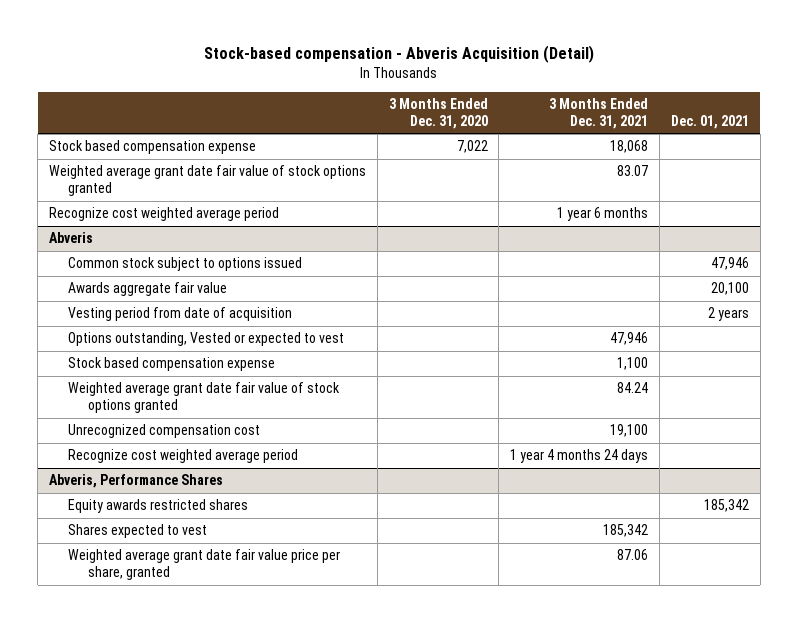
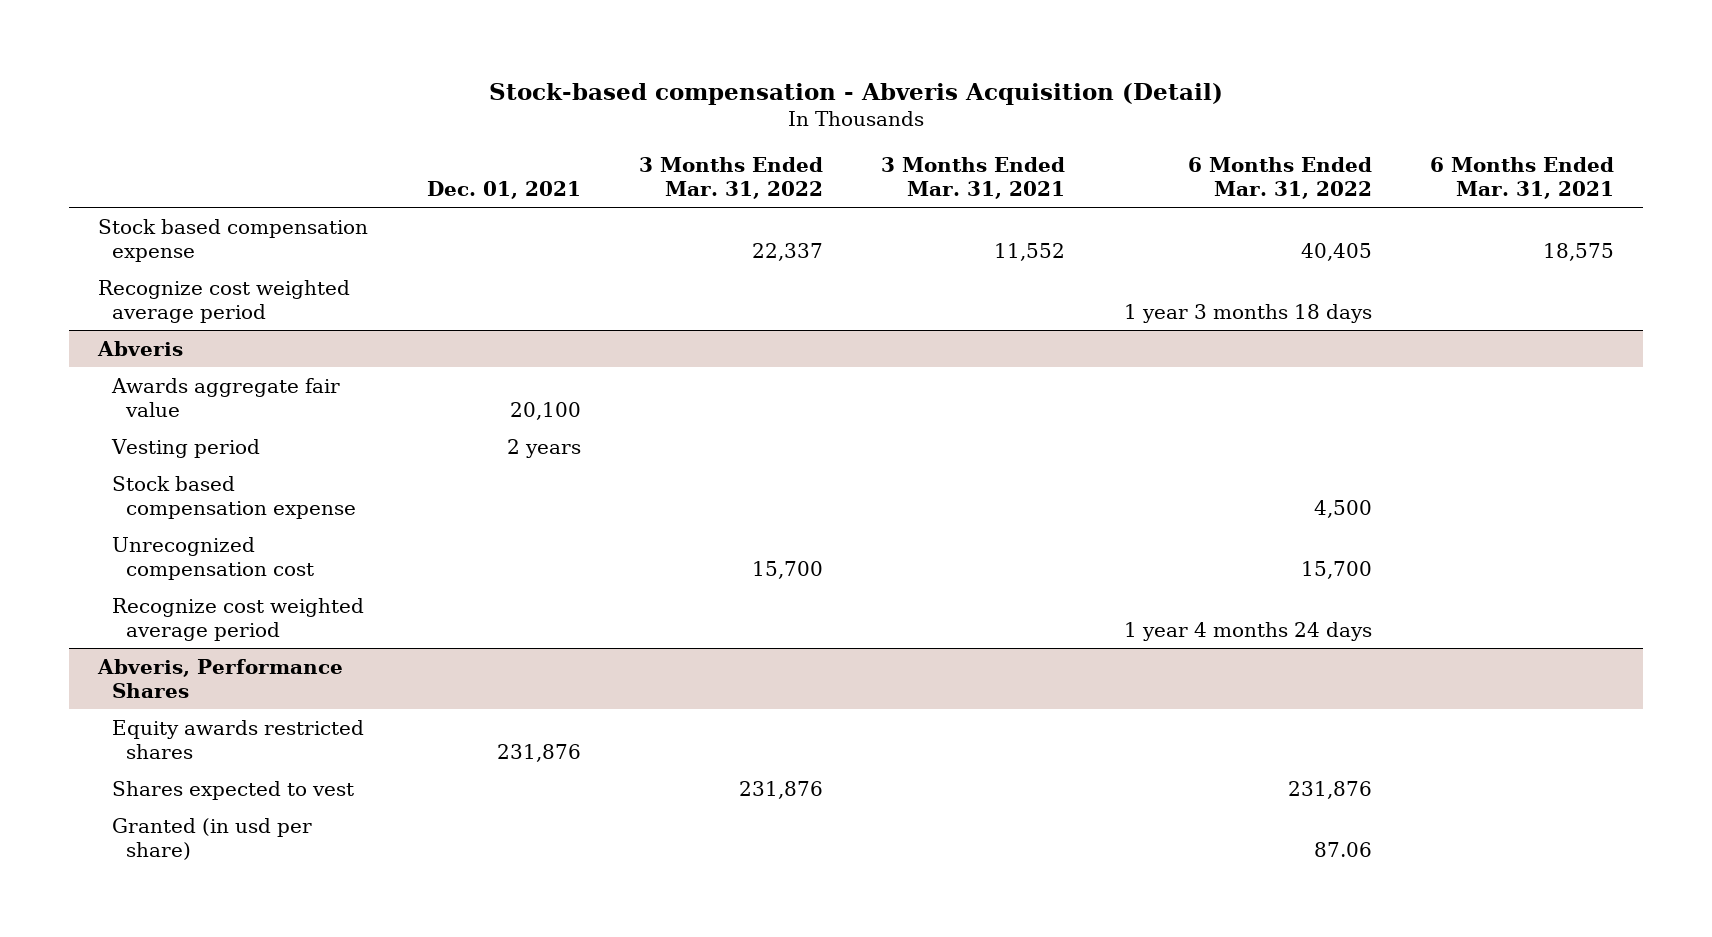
- | 3 Months Ended Dec. 31, 2020 | 3 Months Ended Dec. 31, 2021 | Dec. 01, 2021
+ | Dec. 01, 2021 | 3 Months Ended Mar. 31, 2022 | 3 Months Ended Mar. 31, 2021 | 6 Months Ended Mar. 31, 2022 | 6 Months Ended Mar. 31, 2021
- Weighted average grant date fair value of stock options granted | | 83.07 |
@ Abveris
- Common stock subject to options issued | | | 47,946
- Vesting period from date of acquisition | | | 2 years
- Options outstanding, Vested or expected to vest | | 47,946 |
+ Vesting period | 2 years | | | |
- Weighted average grant date fair value of stock options granted | | 84.24 |
@ Abveris, Performance Shares
- Equity awards restricted shares | | | 185,342
+ Equity awards restricted shares | 231,876 | | | |
- Weighted average grant date fair value price per share, granted | | 87.06 |
+ Granted (in usd per share) | | | | 87.06 |

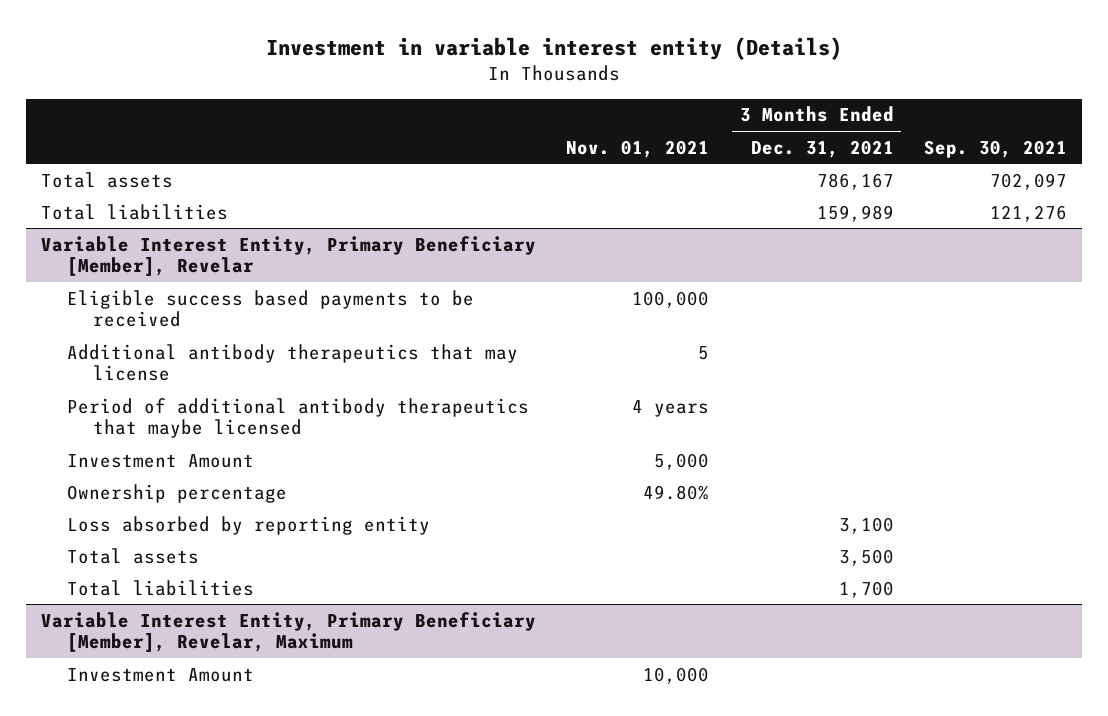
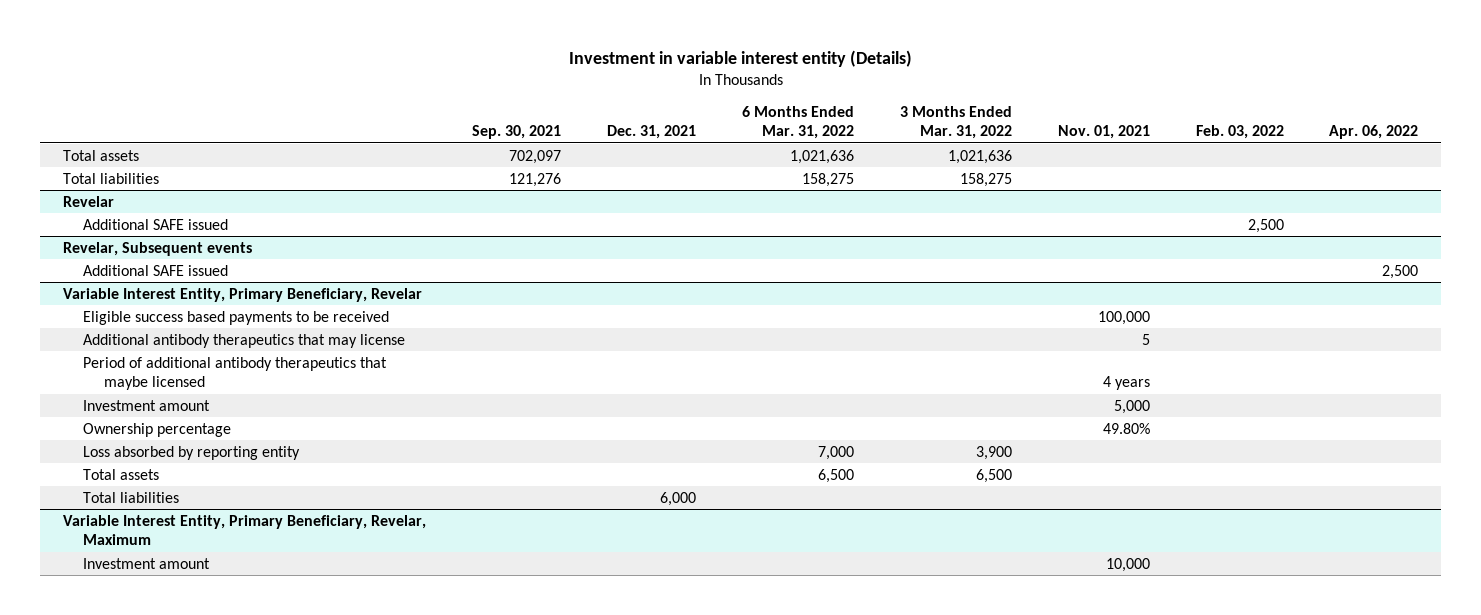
- | Nov. 01, 2021 | 3 Months Ended Dec. 31, 2021 | Sep. 30, 2021
+ | Sep. 30, 2021 | Dec. 31, 2021 | 6 Months Ended Mar. 31, 2022 | 3 Months Ended Mar. 31, 2022 | Nov. 01, 2021 | Feb. 03, 2022 | Apr. 06, 2022
- Variable Interest Entity, Primary Beneficiary [Member], Revelar
+ Revelar
+ Additional SAFE issued | | | | | | 2,500 |
+ Revelar, Subsequent events
+ Additional SAFE issued | | | | | | | 2,500
+ Variable Interest Entity, Primary Beneficiary, Revelar
- Investment Amount | 5,000 | |
+ Investment amount | | | | | 5,000 | |
- Variable Interest Entity, Primary Beneficiary [Member], Revelar, Maximum
- Investment Amount | 10,000 | |
+ Variable Interest Entity, Primary Beneficiary, Revelar, Maximum
+ Investment amount | | | | | 10,000 | |

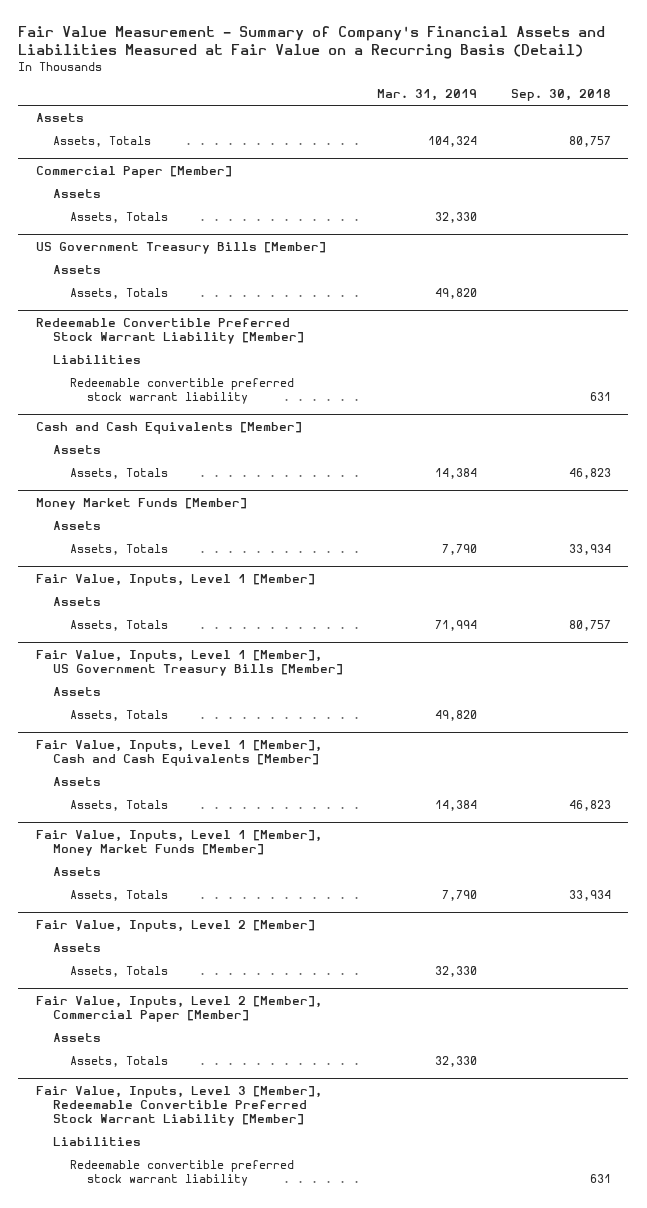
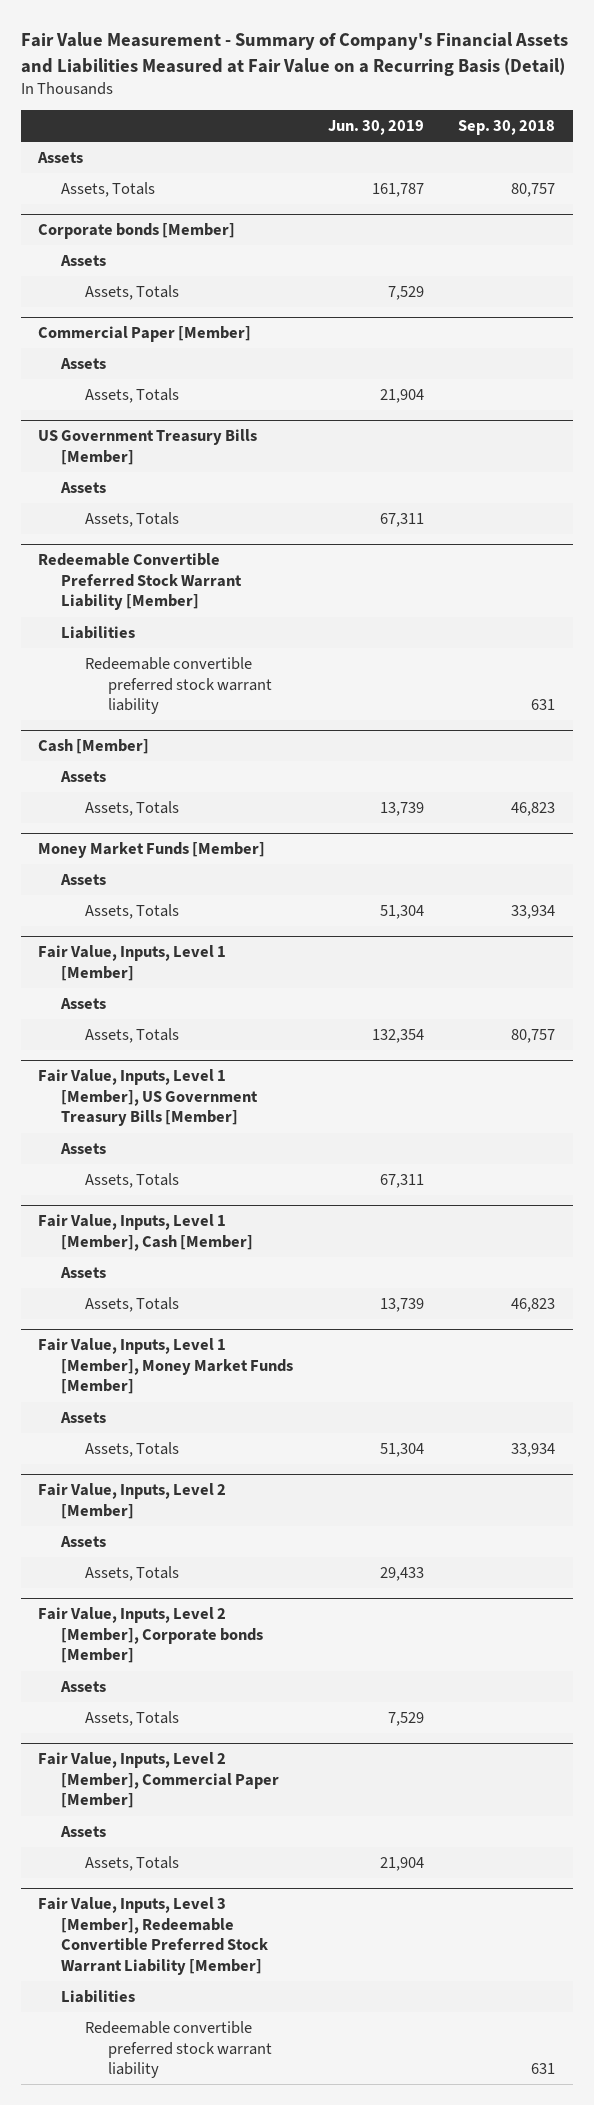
- | Mar. 31, 2019 | Sep. 30, 2018
+ | Jun. 30, 2019 | Sep. 30, 2018
+ Corporate bonds [Member]
+ Assets
+ Assets, Totals | 7,529 |
- Cash and Cash Equivalents [Member]
+ Cash [Member]
- Fair Value, Inputs, Level 1 [Member], Cash and Cash Equivalents [Member]
+ Fair Value, Inputs, Level 1 [Member], Cash [Member]
+ Fair Value, Inputs, Level 2 [Member], Corporate bonds [Member]
+ Assets
+ Assets, Totals | 7,529 |

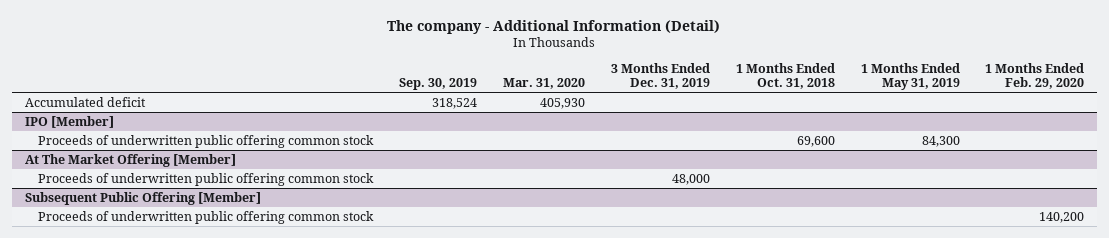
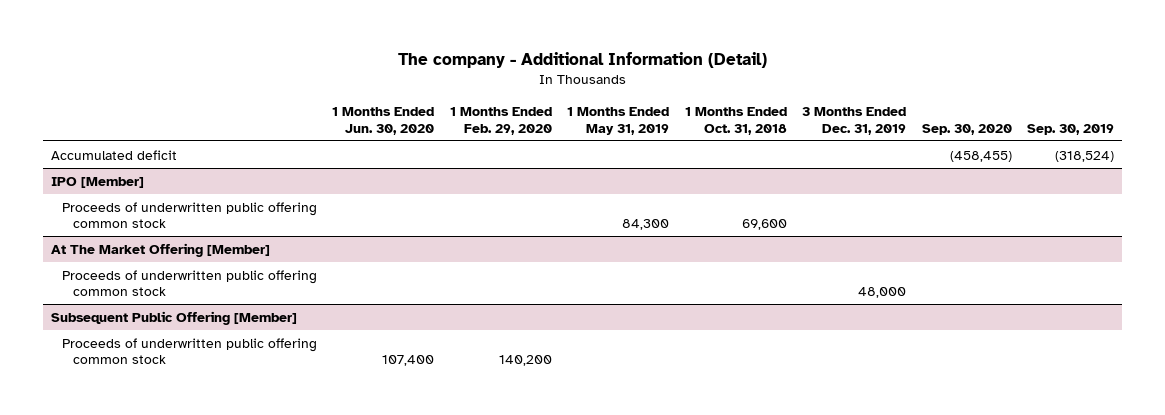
- | Sep. 30, 2019 | Mar. 31, 2020 | 3 Months Ended Dec. 31, 2019 | 1 Months Ended Oct. 31, 2018 | 1 Months Ended May 31, 2019 | 1 Months Ended Feb. 29, 2020
+ | 1 Months Ended Jun. 30, 2020 | 1 Months Ended Feb. 29, 2020 | 1 Months Ended May 31, 2019 | 1 Months Ended Oct. 31, 2018 | 3 Months Ended Dec. 31, 2019 | Sep. 30, 2020 | Sep. 30, 2019
- Accumulated deficit | 318,524 | 405,930 | | | |
+ Accumulated deficit | | | | | | (458,455) | (318,524)

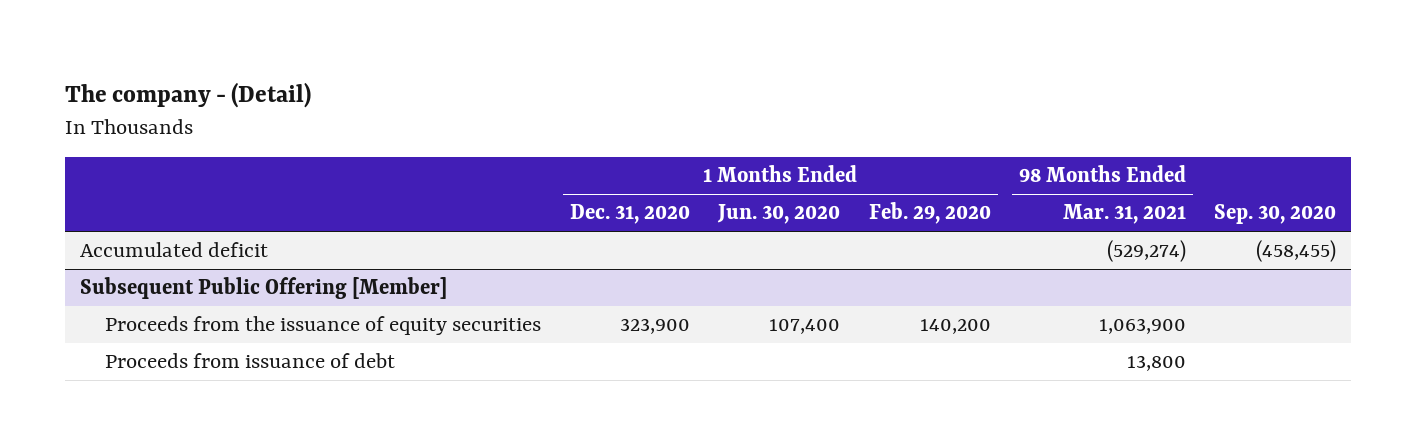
- The company - Additional Information (Detail)
+ The company - (Detail)
- | 1 Months Ended Jun. 30, 2020 | 1 Months Ended Feb. 29, 2020 | 1 Months Ended May 31, 2019 | 1 Months Ended Oct. 31, 2018 | 3 Months Ended Dec. 31, 2019 | Sep. 30, 2020 | Sep. 30, 2019
+ | 1 Months Ended Dec. 31, 2020 | 1 Months Ended Jun. 30, 2020 | 1 Months Ended Feb. 29, 2020 | 98 Months Ended Mar. 31, 2021 | Sep. 30, 2020
- IPO [Member]
- Proceeds of underwritten public offering common stock | | | 84,300 | 69,600 | | |
- At The Market Offering [Member]
- Proceeds of underwritten public offering common stock | | | | | 48,000 | |
@ Subsequent Public Offering [Member]
- Proceeds of underwritten public offering common stock | 107,400 | 140,200 | | | | |
+ Proceeds from the issuance of equity securities | 323,900 | 107,400 | 140,200 | 1,063,900 |
+ Proceeds from issuance of debt | | | | 13,800 |

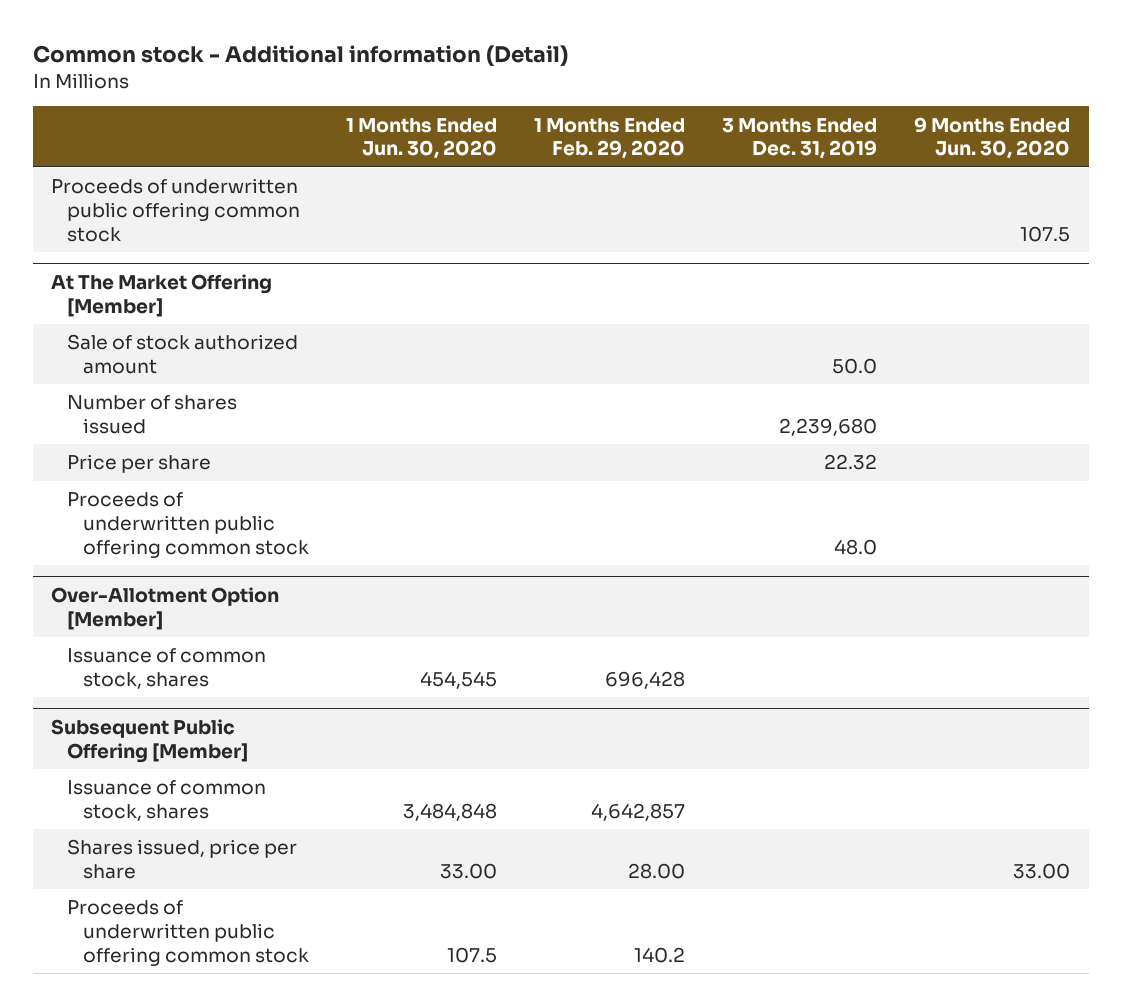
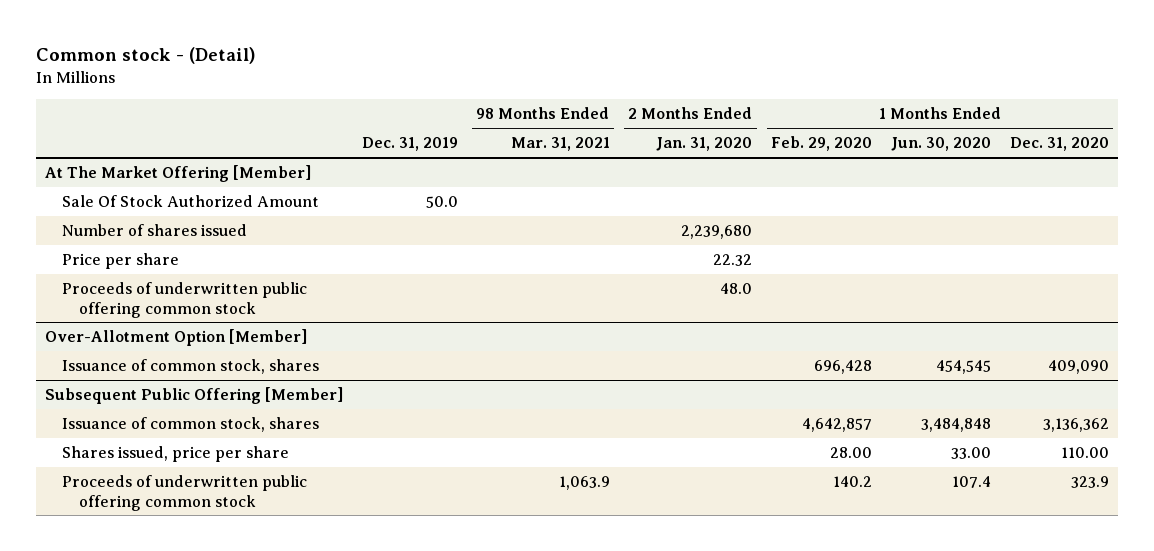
- Common stock - Additional information (Detail)
+ Common stock - (Detail)
- | 1 Months Ended Jun. 30, 2020 | 1 Months Ended Feb. 29, 2020 | 3 Months Ended Dec. 31, 2019 | 9 Months Ended Jun. 30, 2020
+ | Dec. 31, 2019 | 98 Months Ended Mar. 31, 2021 | 2 Months Ended Jan. 31, 2020 | 1 Months Ended Feb. 29, 2020 | 1 Months Ended Jun. 30, 2020 | 1 Months Ended Dec. 31, 2020
- Proceeds of underwritten public offering common stock | | | | 107.5
@ At The Market Offering [Member]
- Sale of stock authorized amount | | | 50.0 |
+ Sale Of Stock Authorized Amount | 50.0 | | | | |
@ Subsequent Public Offering [Member]
- Proceeds of underwritten public offering common stock | 107.5 | 140.2 | |
+ Proceeds of underwritten public offering common stock | | 1,063.9 | | 140.2 | 107.4 | 323.9

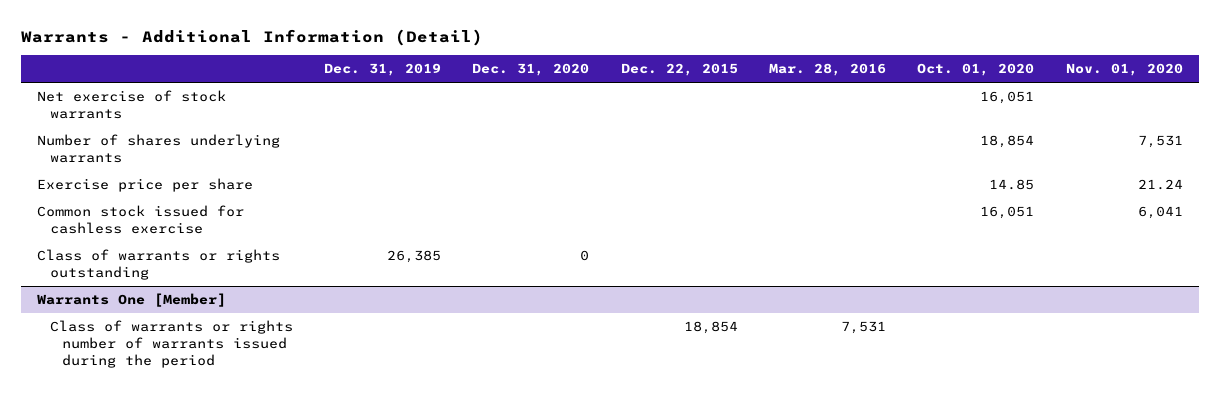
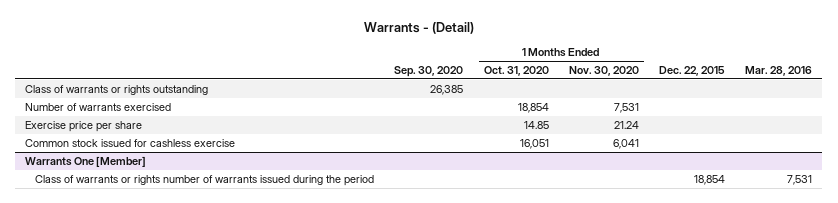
- Warrants - Additional Information (Detail)
+ Warrants - (Detail)
- | Dec. 31, 2019 | Dec. 31, 2020 | Dec. 22, 2015 | Mar. 28, 2016 | Oct. 01, 2020 | Nov. 01, 2020
+ | Sep. 30, 2020 | 1 Months Ended Oct. 31, 2020 | 1 Months Ended Nov. 30, 2020 | Dec. 22, 2015 | Mar. 28, 2016
- Net exercise of stock warrants | | | | | 16,051 |
- Number of shares underlying warrants | | | | | 18,854 | 7,531
moved up: Class of warrants or rights outstanding | 26,385 | | | |
+ Number of warrants exercised | | 18,854 | 7,531 | |

